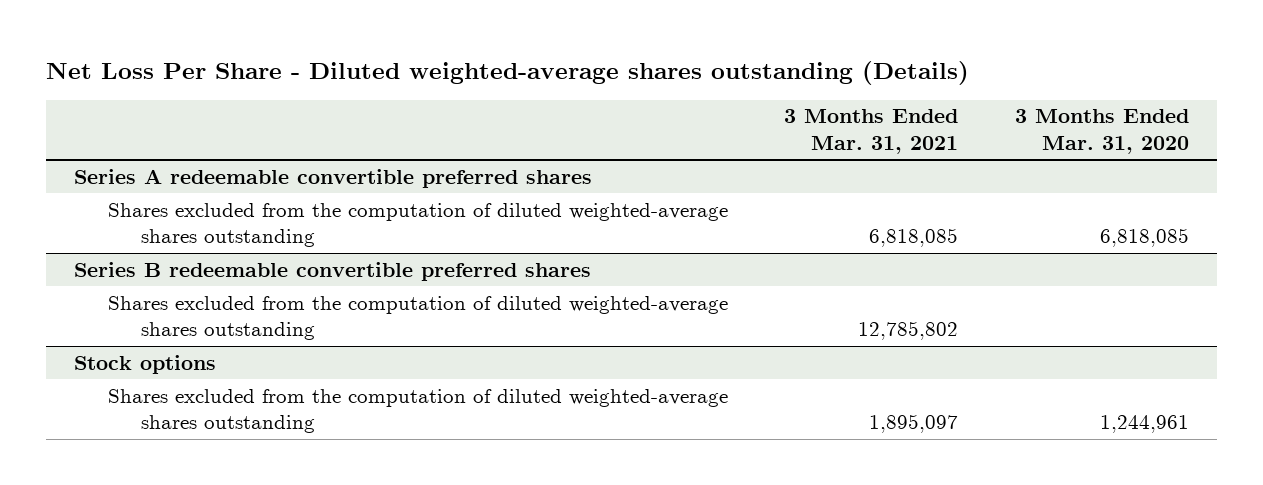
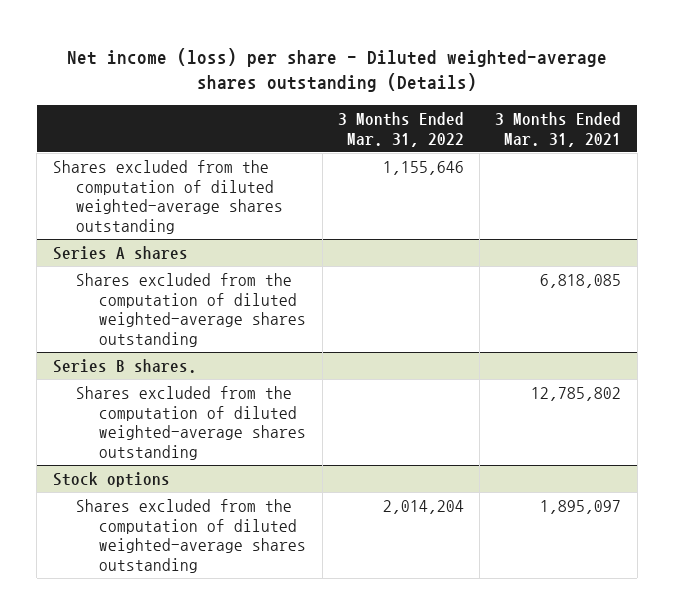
- Net Loss Per Share - Diluted weighted-average shares outstanding (Details)
+ Net income (loss) per share - Diluted weighted-average shares outstanding (Details)
- | 3 Months Ended Mar. 31, 2021 | 3 Months Ended Mar. 31, 2020
+ | 3 Months Ended Mar. 31, 2022 | 3 Months Ended Mar. 31, 2021
- Series A redeemable convertible preferred shares
+ Shares excluded from the computation of diluted weighted-average shares outstanding | 1,155,646 |
+ Series A shares
- Series B redeemable convertible preferred shares
+ Series B shares.

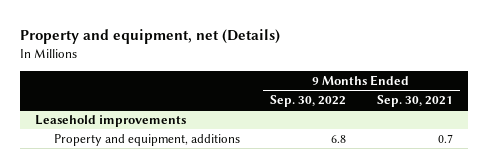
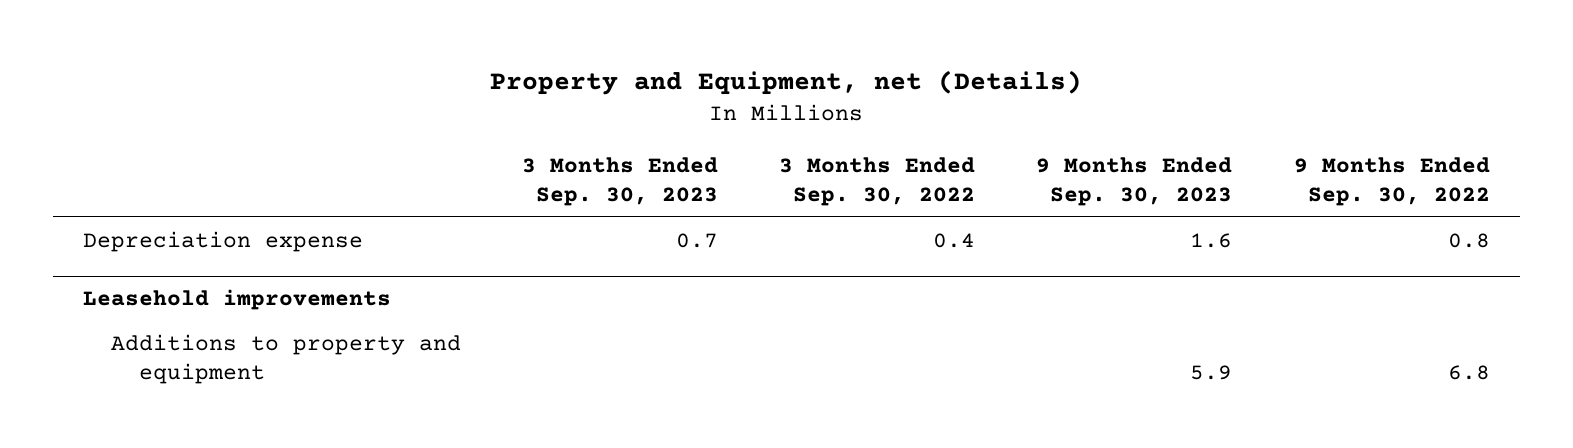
- Property and equipment, net (Details)
+ Property and Equipment, net (Details)
- | 9 Months Ended Sep. 30, 2022 | 9 Months Ended Sep. 30, 2021
+ | 3 Months Ended Sep. 30, 2023 | 3 Months Ended Sep. 30, 2022 | 9 Months Ended Sep. 30, 2023 | 9 Months Ended Sep. 30, 2022
+ Depreciation expense | 0.7 | 0.4 | 1.6 | 0.8
@ Leasehold improvements
- Property and equipment, additions | 6.8 | 0.7
+ Additions to property and equipment | | | 5.9 | 6.8

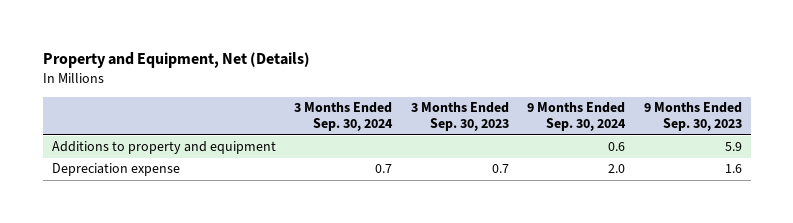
- Property and Equipment, net (Details)
+ Property and Equipment, Net (Details)
- | 3 Months Ended Sep. 30, 2023 | 3 Months Ended Sep. 30, 2022 | 9 Months Ended Sep. 30, 2023 | 9 Months Ended Sep. 30, 2022
+ | 3 Months Ended Sep. 30, 2024 | 3 Months Ended Sep. 30, 2023 | 9 Months Ended Sep. 30, 2024 | 9 Months Ended Sep. 30, 2023
- Leasehold improvements
moved down: Depreciation expense | 0.7 | 0.7 | 2.0 | 1.6

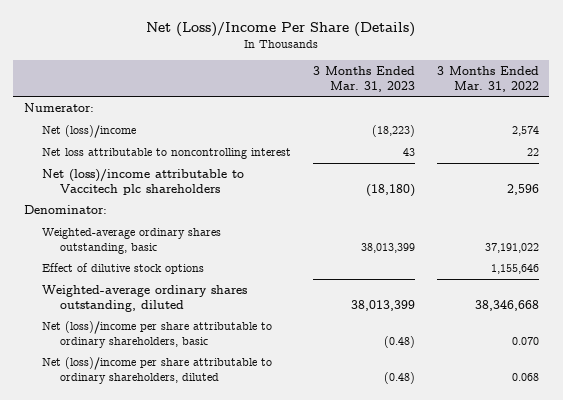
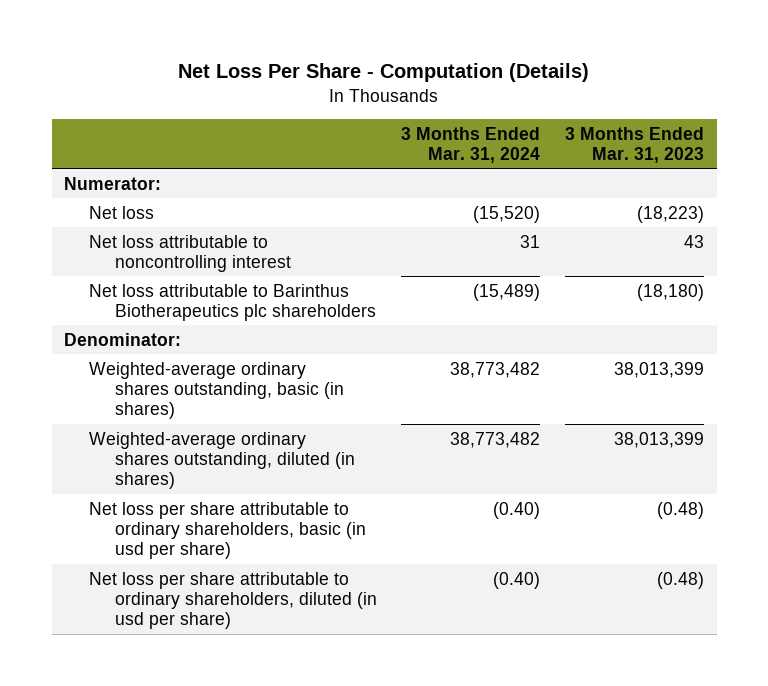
- Net (Loss)/Income Per Share (Details)
+ Net Loss Per Share - Computation (Details)
- | 3 Months Ended Mar. 31, 2023 | 3 Months Ended Mar. 31, 2022
+ | 3 Months Ended Mar. 31, 2024 | 3 Months Ended Mar. 31, 2023
- Net (loss)/income | (18,223) | 2,574
+ Net loss | (15,520) | (18,223)
- Net (loss)/income attributable to Vaccitech plc shareholders | (18,180) | 2,596
+ Net loss attributable to Barinthus Biotherapeutics plc shareholders | (15,489) | (18,180)
- Weighted-average ordinary shares outstanding, basic | 38,013,399 | 37,191,022
- Effect of dilutive stock options | | 1,155,646
- Weighted-average ordinary shares outstanding, diluted | 38,013,399 | 38,346,668
- Net (loss)/income per share attributable to ordinary shareholders, basic | (0.48) | 0.070
- Net (loss)/income per share attributable to ordinary shareholders, diluted | (0.48) | 0.068
+ Weighted-average ordinary shares outstanding, basic (in shares) | 38,773,482 | 38,013,399
+ Weighted-average ordinary shares outstanding, diluted (in shares) | 38,773,482 | 38,013,399
+ Net loss per share attributable to ordinary shareholders, basic (in usd per share) | (0.40) | (0.48)
+ Net loss per share attributable to ordinary shareholders, diluted (in usd per share) | (0.40) | (0.48)

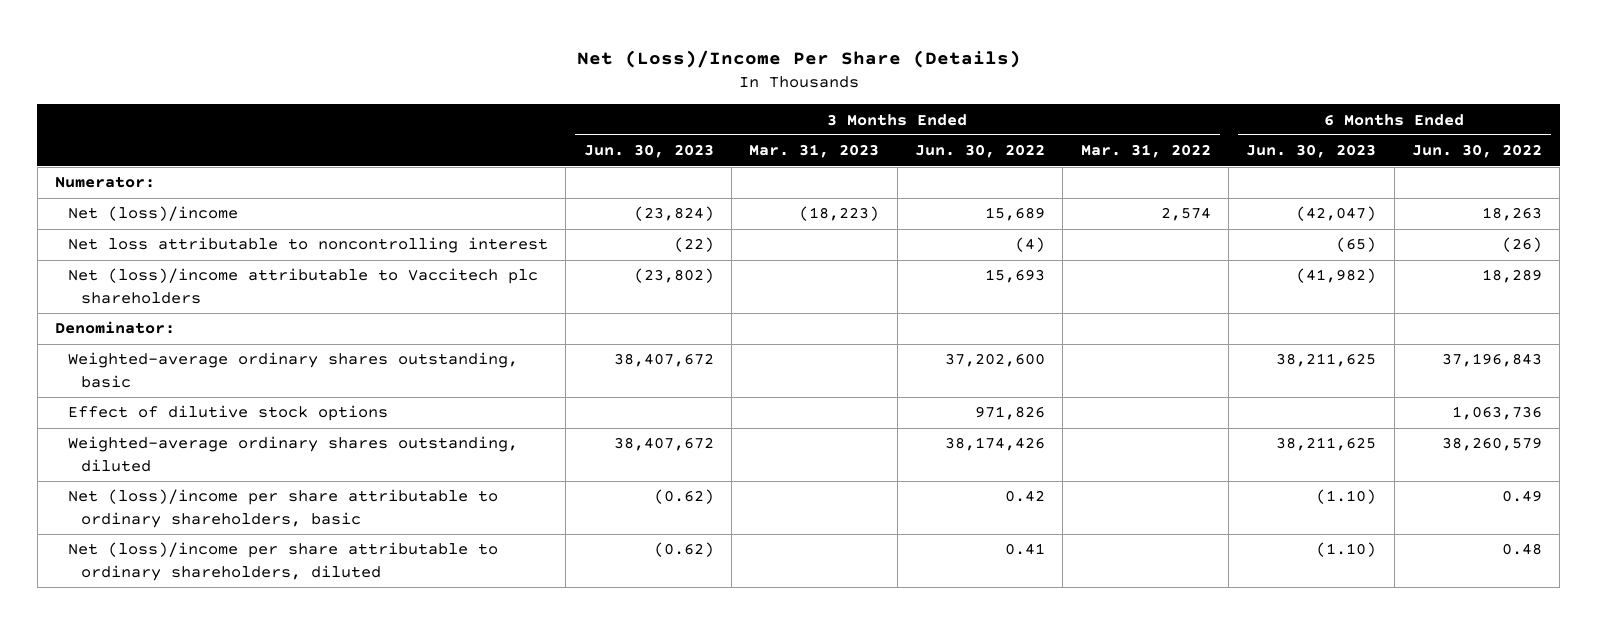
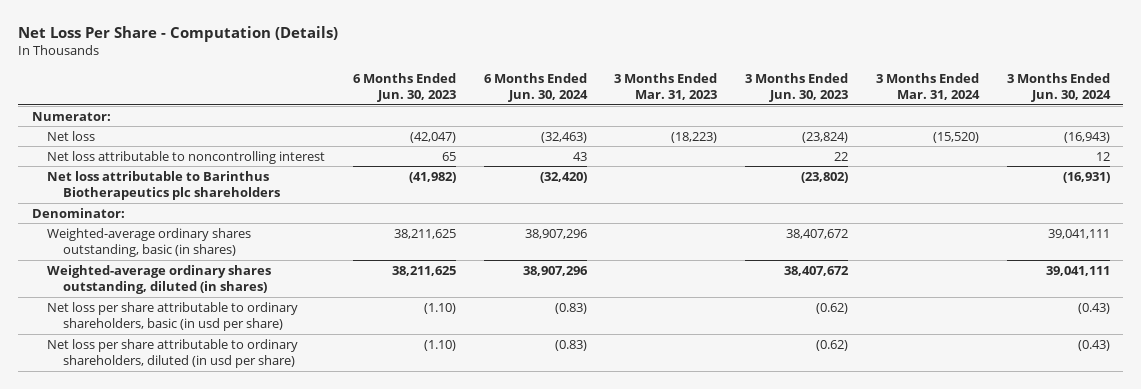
- Net (Loss)/Income Per Share (Details)
+ Net Loss Per Share - Computation (Details)
- | 3 Months Ended Jun. 30, 2023 | 3 Months Ended Mar. 31, 2023 | 3 Months Ended Jun. 30, 2022 | 3 Months Ended Mar. 31, 2022 | 6 Months Ended Jun. 30, 2023 | 6 Months Ended Jun. 30, 2022
+ | 6 Months Ended Jun. 30, 2023 | 6 Months Ended Jun. 30, 2024 | 3 Months Ended Mar. 31, 2023 | 3 Months Ended Jun. 30, 2023 | 3 Months Ended Mar. 31, 2024 | 3 Months Ended Jun. 30, 2024
- Net (loss)/income | (23,824) | (18,223) | 15,689 | 2,574 | (42,047) | 18,263
- Net loss attributable to noncontrolling interest | (22) | | (4) | | (65) | (26)
- Net (loss)/income attributable to Vaccitech plc shareholders | (23,802) | | 15,693 | | (41,982) | 18,289
+ Net loss | (42,047) | (32,463) | (18,223) | (23,824) | (15,520) | (16,943)
+ Net loss attributable to noncontrolling interest | 65 | 43 | | 22 | | 12
+ Net loss attributable to Barinthus Biotherapeutics plc shareholders | (41,982) | (32,420) | | (23,802) | | (16,931)
- Weighted-average ordinary shares outstanding, basic | 38,407,672 | | 37,202,600 | | 38,211,625 | 37,196,843
- Effect of dilutive stock options | | | 971,826 | | | 1,063,736
- Weighted-average ordinary shares outstanding, diluted | 38,407,672 | | 38,174,426 | | 38,211,625 | 38,260,579
- Net (loss)/income per share attributable to ordinary shareholders, basic | (0.62) | | 0.42 | | (1.10) | 0.49
- Net (loss)/income per share attributable to ordinary shareholders, diluted | (0.62) | | 0.41 | | (1.10) | 0.48
+ Weighted-average ordinary shares outstanding, basic (in shares) | 38,211,625 | 38,907,296 | | 38,407,672 | | 39,041,111
+ Weighted-average ordinary shares outstanding, diluted (in shares) | 38,211,625 | 38,907,296 | | 38,407,672 | | 39,041,111
+ Net loss per share attributable to ordinary shareholders, basic (in usd per share) | (1.10) | (0.83) | | (0.62) | | (0.43)
+ Net loss per share attributable to ordinary shareholders, diluted (in usd per share) | (1.10) | (0.83) | | (0.62) | | (0.43)

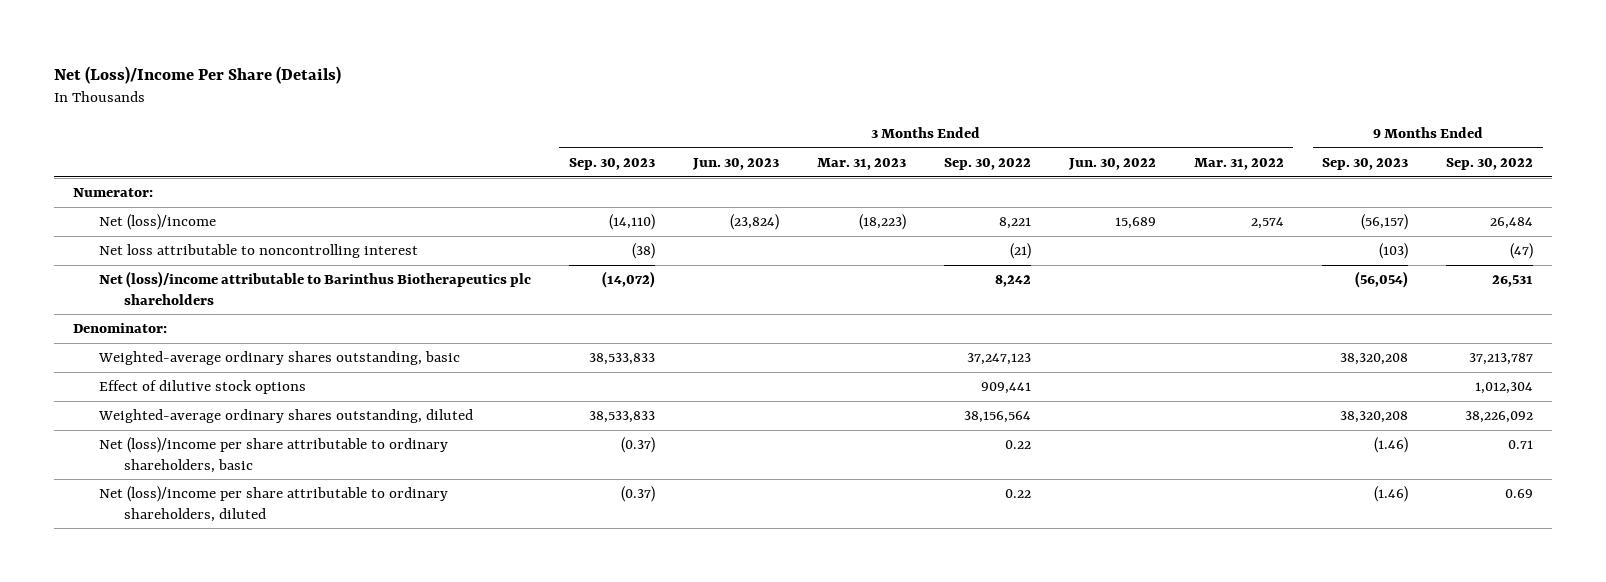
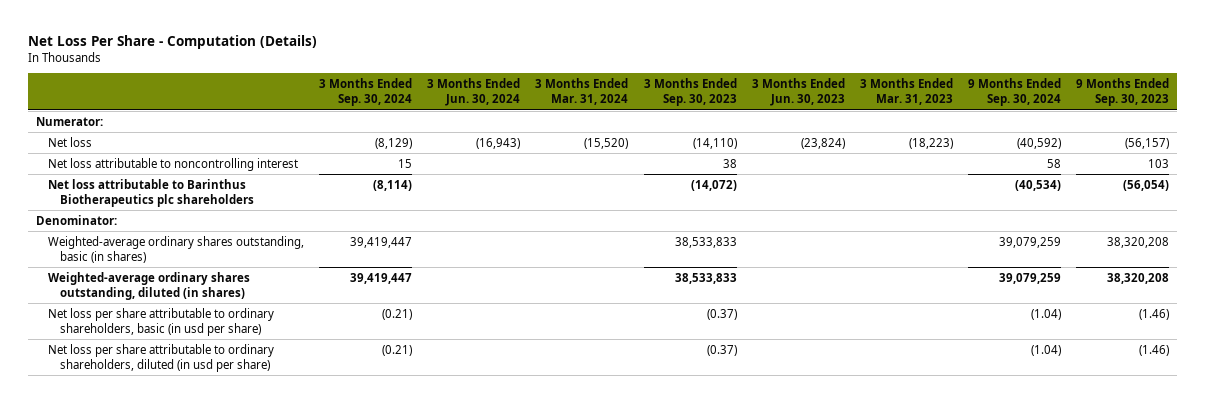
- Net (Loss)/Income Per Share (Details)
+ Net Loss Per Share - Computation (Details)
- | 3 Months Ended Sep. 30, 2023 | 3 Months Ended Jun. 30, 2023 | 3 Months Ended Mar. 31, 2023 | 3 Months Ended Sep. 30, 2022 | 3 Months Ended Jun. 30, 2022 | 3 Months Ended Mar. 31, 2022 | 9 Months Ended Sep. 30, 2023 | 9 Months Ended Sep. 30, 2022
+ | 3 Months Ended Sep. 30, 2024 | 3 Months Ended Jun. 30, 2024 | 3 Months Ended Mar. 31, 2024 | 3 Months Ended Sep. 30, 2023 | 3 Months Ended Jun. 30, 2023 | 3 Months Ended Mar. 31, 2023 | 9 Months Ended Sep. 30, 2024 | 9 Months Ended Sep. 30, 2023
- Net (loss)/income | (14,110) | (23,824) | (18,223) | 8,221 | 15,689 | 2,574 | (56,157) | 26,484
- Net loss attributable to noncontrolling interest | (38) | | | (21) | | | (103) | (47)
- Net (loss)/income attributable to Barinthus Biotherapeutics plc shareholders | (14,072) | | | 8,242 | | | (56,054) | 26,531
+ Net loss | (8,129) | (16,943) | (15,520) | (14,110) | (23,824) | (18,223) | (40,592) | (56,157)
+ Net loss attributable to noncontrolling interest | 15 | | | 38 | | | 58 | 103
+ Net loss attributable to Barinthus Biotherapeutics plc shareholders | (8,114) | | | (14,072) | | | (40,534) | (56,054)
- Weighted-average ordinary shares outstanding, basic | 38,533,833 | | | 37,247,123 | | | 38,320,208 | 37,213,787
- Effect of dilutive stock options | | | | 909,441 | | | | 1,012,304
- Weighted-average ordinary shares outstanding, diluted | 38,533,833 | | | 38,156,564 | | | 38,320,208 | 38,226,092
- Net (loss)/income per share attributable to ordinary shareholders, basic | (0.37) | | | 0.22 | | | (1.46) | 0.71
- Net (loss)/income per share attributable to ordinary shareholders, diluted | (0.37) | | | 0.22 | | | (1.46) | 0.69
+ Weighted-average ordinary shares outstanding, basic (in shares) | 39,419,447 | | | 38,533,833 | | | 39,079,259 | 38,320,208
+ Weighted-average ordinary shares outstanding, diluted (in shares) | 39,419,447 | | | 38,533,833 | | | 39,079,259 | 38,320,208
+ Net loss per share attributable to ordinary shareholders, basic (in usd per share) | (0.21) | | | (0.37) | | | (1.04) | (1.46)
+ Net loss per share attributable to ordinary shareholders, diluted (in usd per share) | (0.21) | | | (0.37) | | | (1.04) | (1.46)

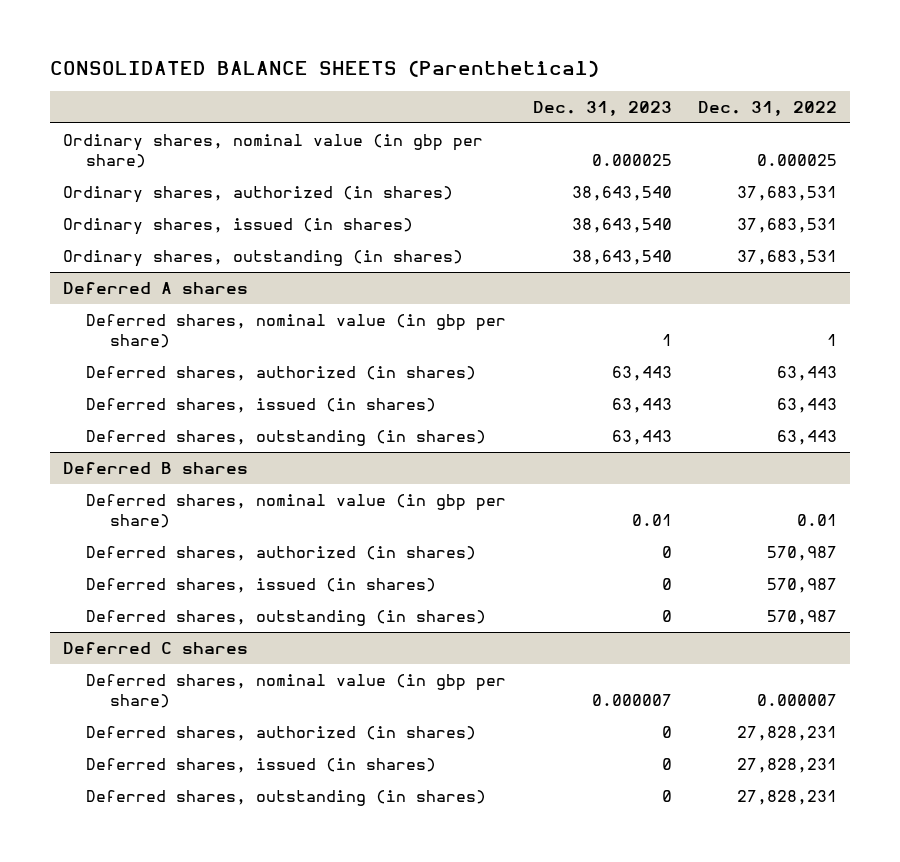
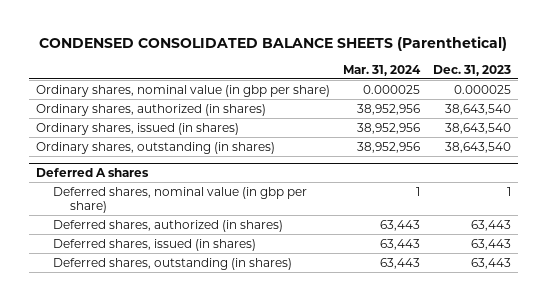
- CONSOLIDATED BALANCE SHEETS (Parenthetical)
+ CONDENSED CONSOLIDATED BALANCE SHEETS (Parenthetical)
- | Dec. 31, 2023 | Dec. 31, 2022
+ | Mar. 31, 2024 | Dec. 31, 2023
- Deferred B shares
- Deferred shares, nominal value (in gbp per share) | 0.01 | 0.01
- Deferred shares, authorized (in shares) | 0 | 570,987
- Deferred shares, issued (in shares) | 0 | 570,987
- Deferred shares, outstanding (in shares) | 0 | 570,987
- Deferred C shares
- Deferred shares, nominal value (in gbp per share) | 0.000007 | 0.000007
- Deferred shares, authorized (in shares) | 0 | 27,828,231
- Deferred shares, issued (in shares) | 0 | 27,828,231
- Deferred shares, outstanding (in shares) | 0 | 27,828,231

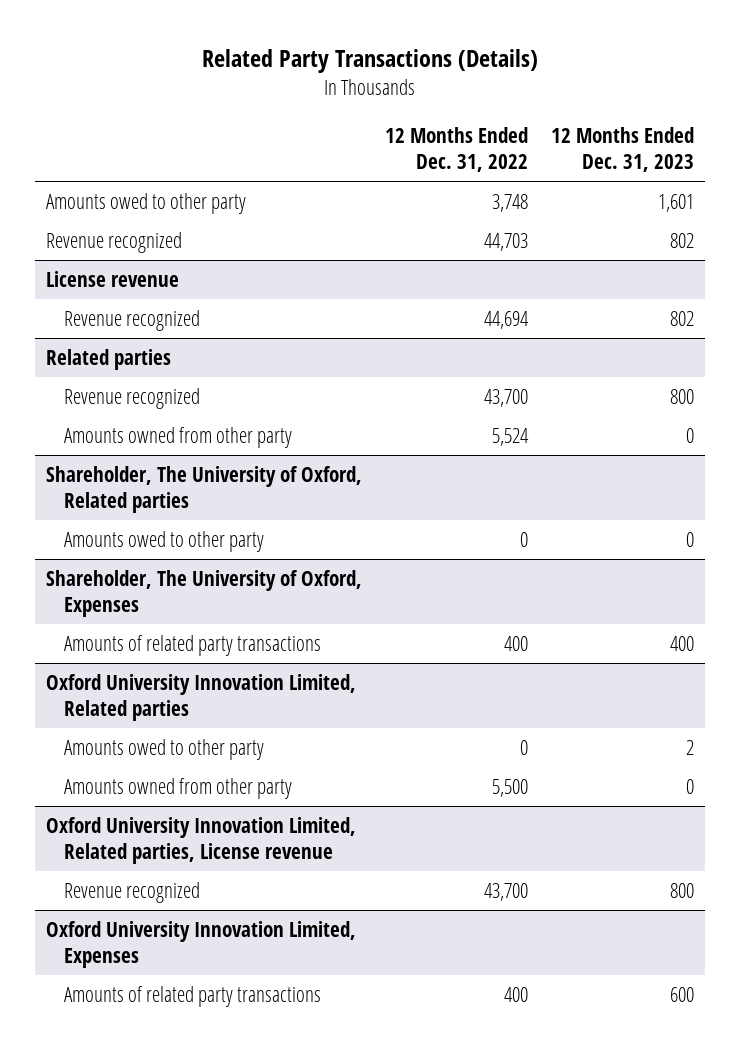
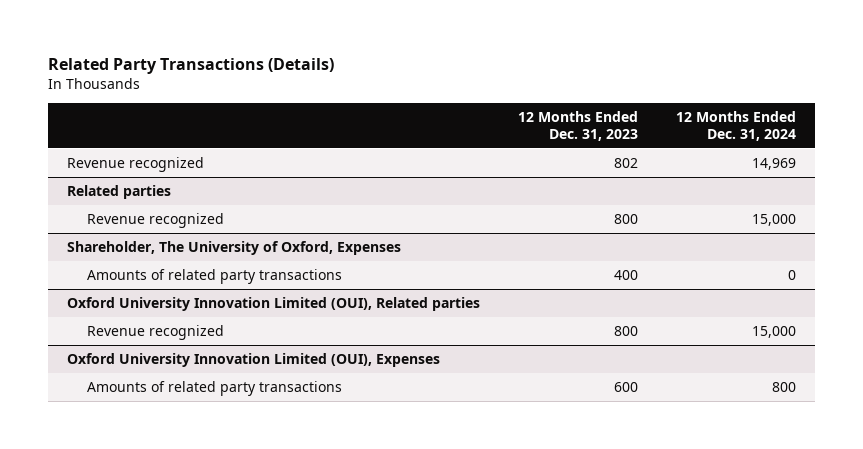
- | 12 Months Ended Dec. 31, 2022 | 12 Months Ended Dec. 31, 2023
+ | 12 Months Ended Dec. 31, 2023 | 12 Months Ended Dec. 31, 2024
- Amounts owed to other party | 3,748 | 1,601
- License revenue
- Revenue recognized | 44,694 | 802
@ Related parties
- Amounts owned from other party | 5,524 | 0
- Shareholder, The University of Oxford, Related parties
- Amounts owed to other party | 0 | 0
- Oxford University Innovation Limited, Related parties
- Amounts owed to other party | 0 | 2
- Amounts owned from other party | 5,500 | 0
- Oxford University Innovation Limited, Related parties, License revenue
+ Oxford University Innovation Limited (OUI), Related parties
- Oxford University Innovation Limited, Expenses
+ Oxford University Innovation Limited (OUI), Expenses

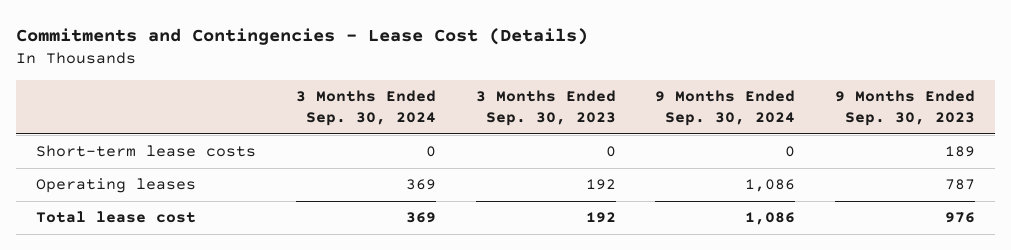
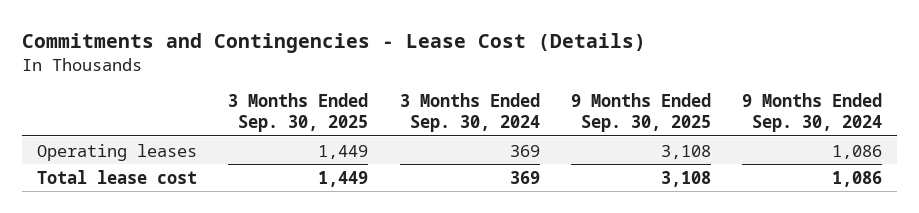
- | 3 Months Ended Sep. 30, 2024 | 3 Months Ended Sep. 30, 2023 | 9 Months Ended Sep. 30, 2024 | 9 Months Ended Sep. 30, 2023
+ | 3 Months Ended Sep. 30, 2025 | 3 Months Ended Sep. 30, 2024 | 9 Months Ended Sep. 30, 2025 | 9 Months Ended Sep. 30, 2024
- Short-term lease costs | 0 | 0 | 0 | 189

